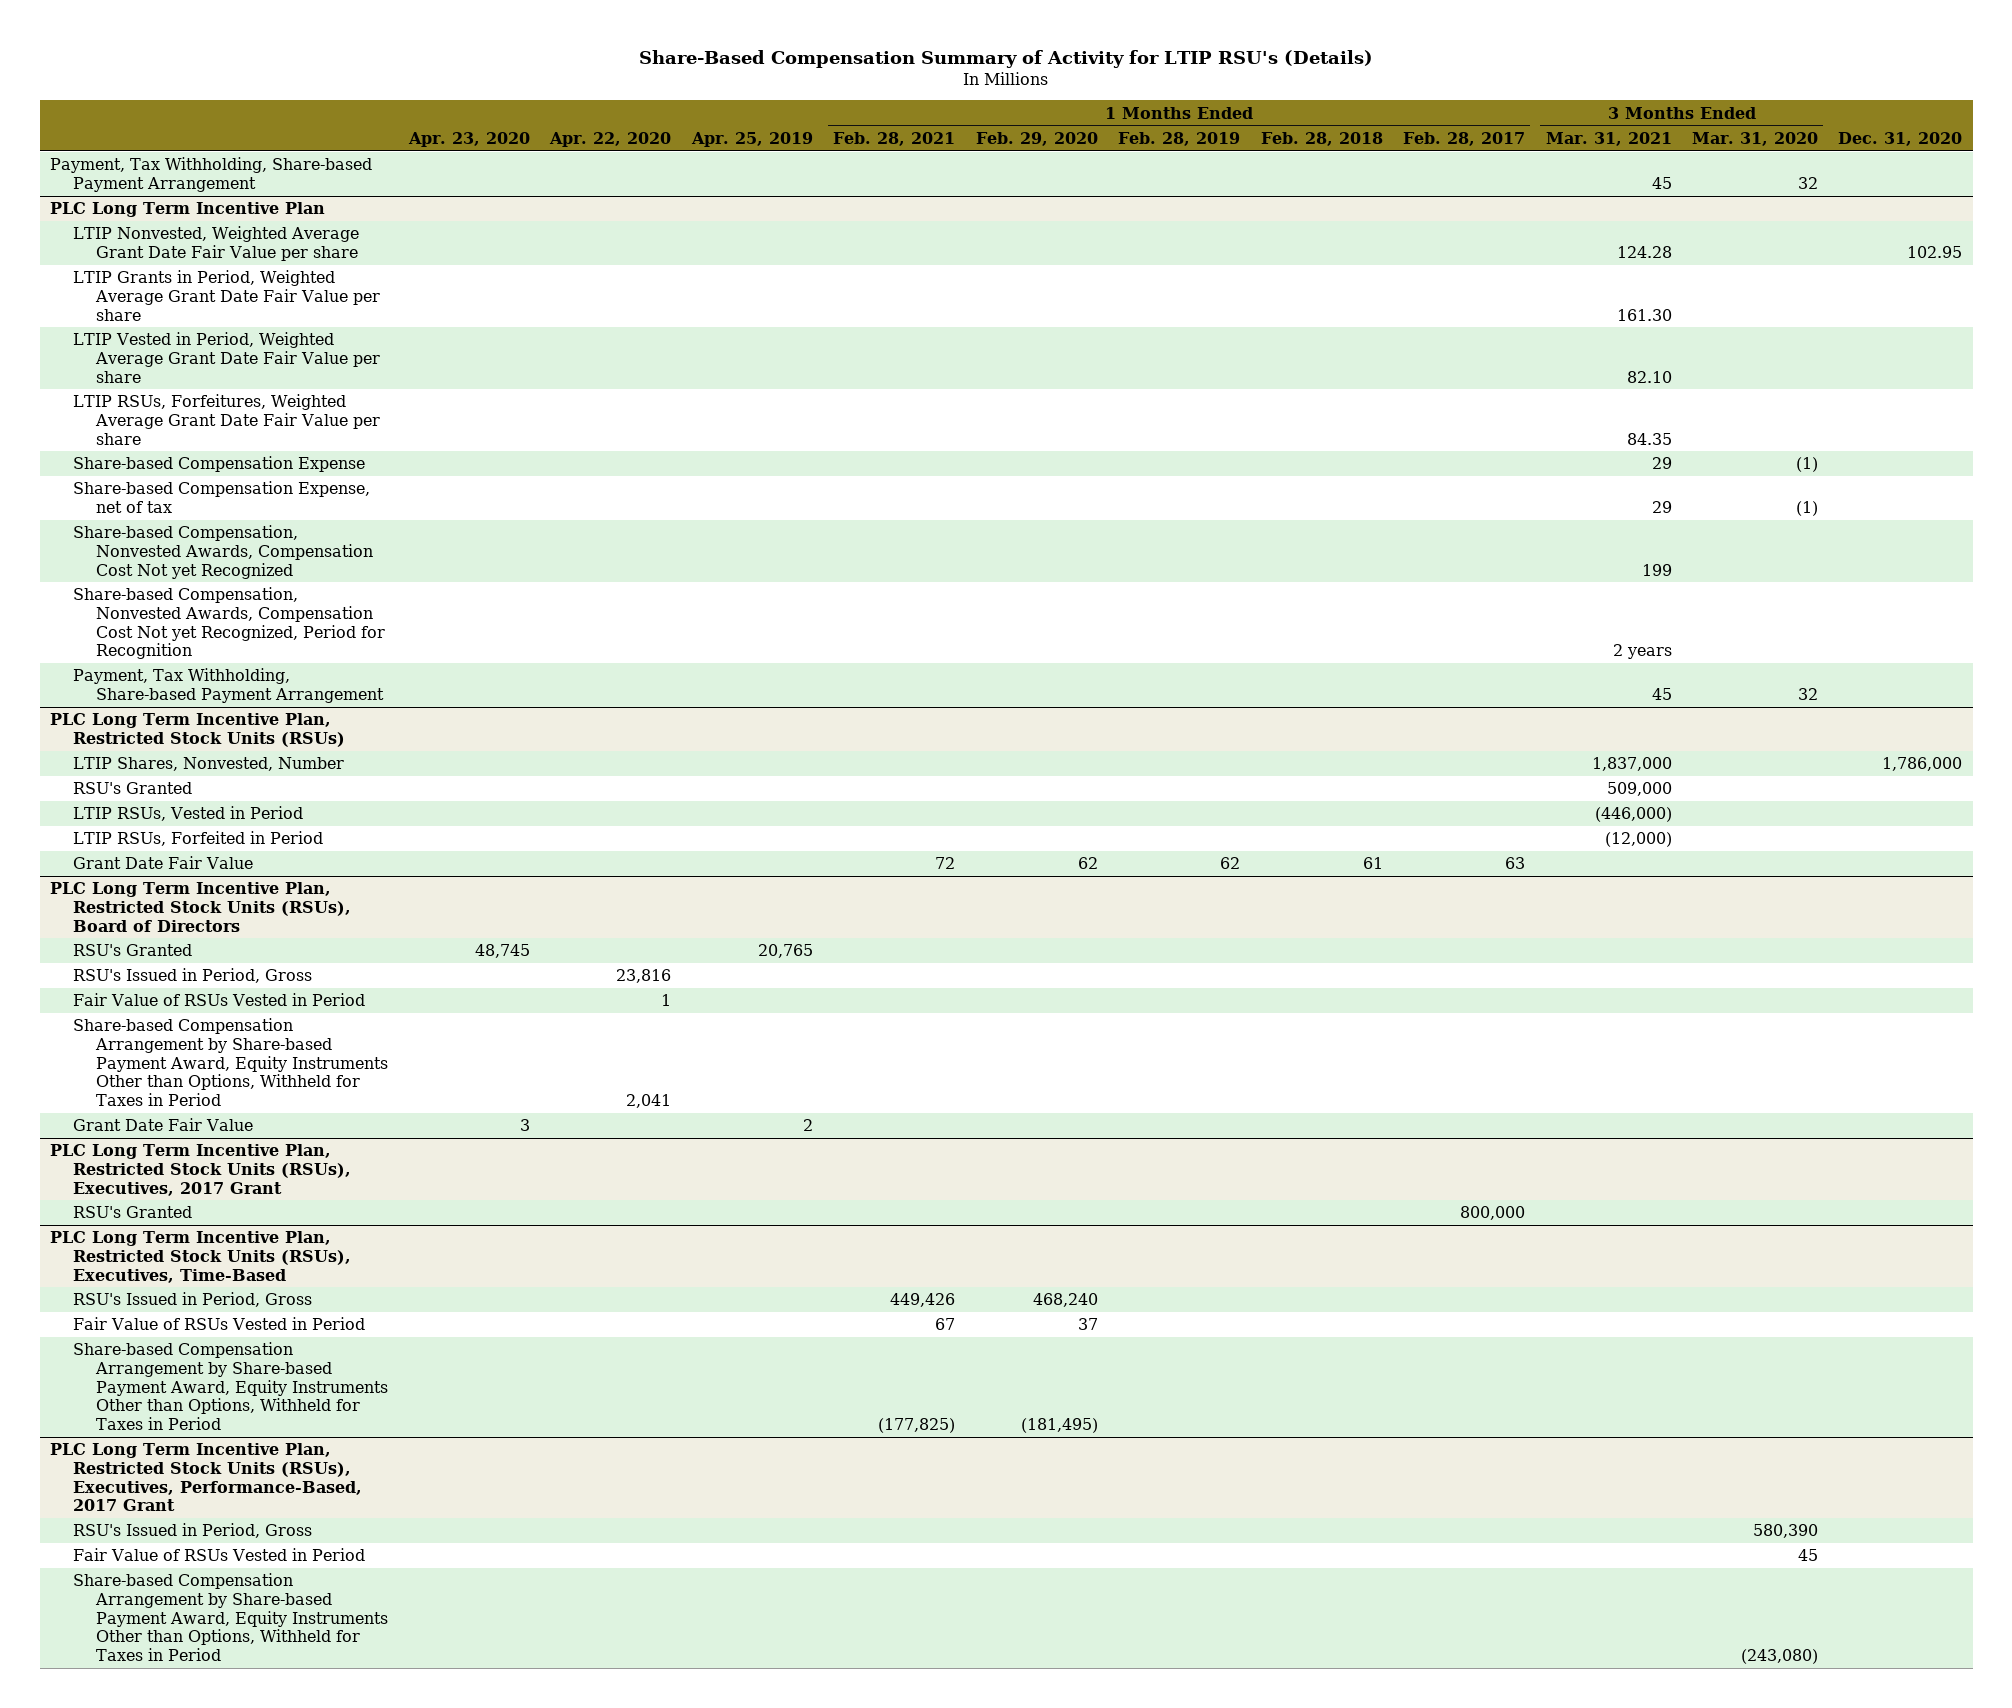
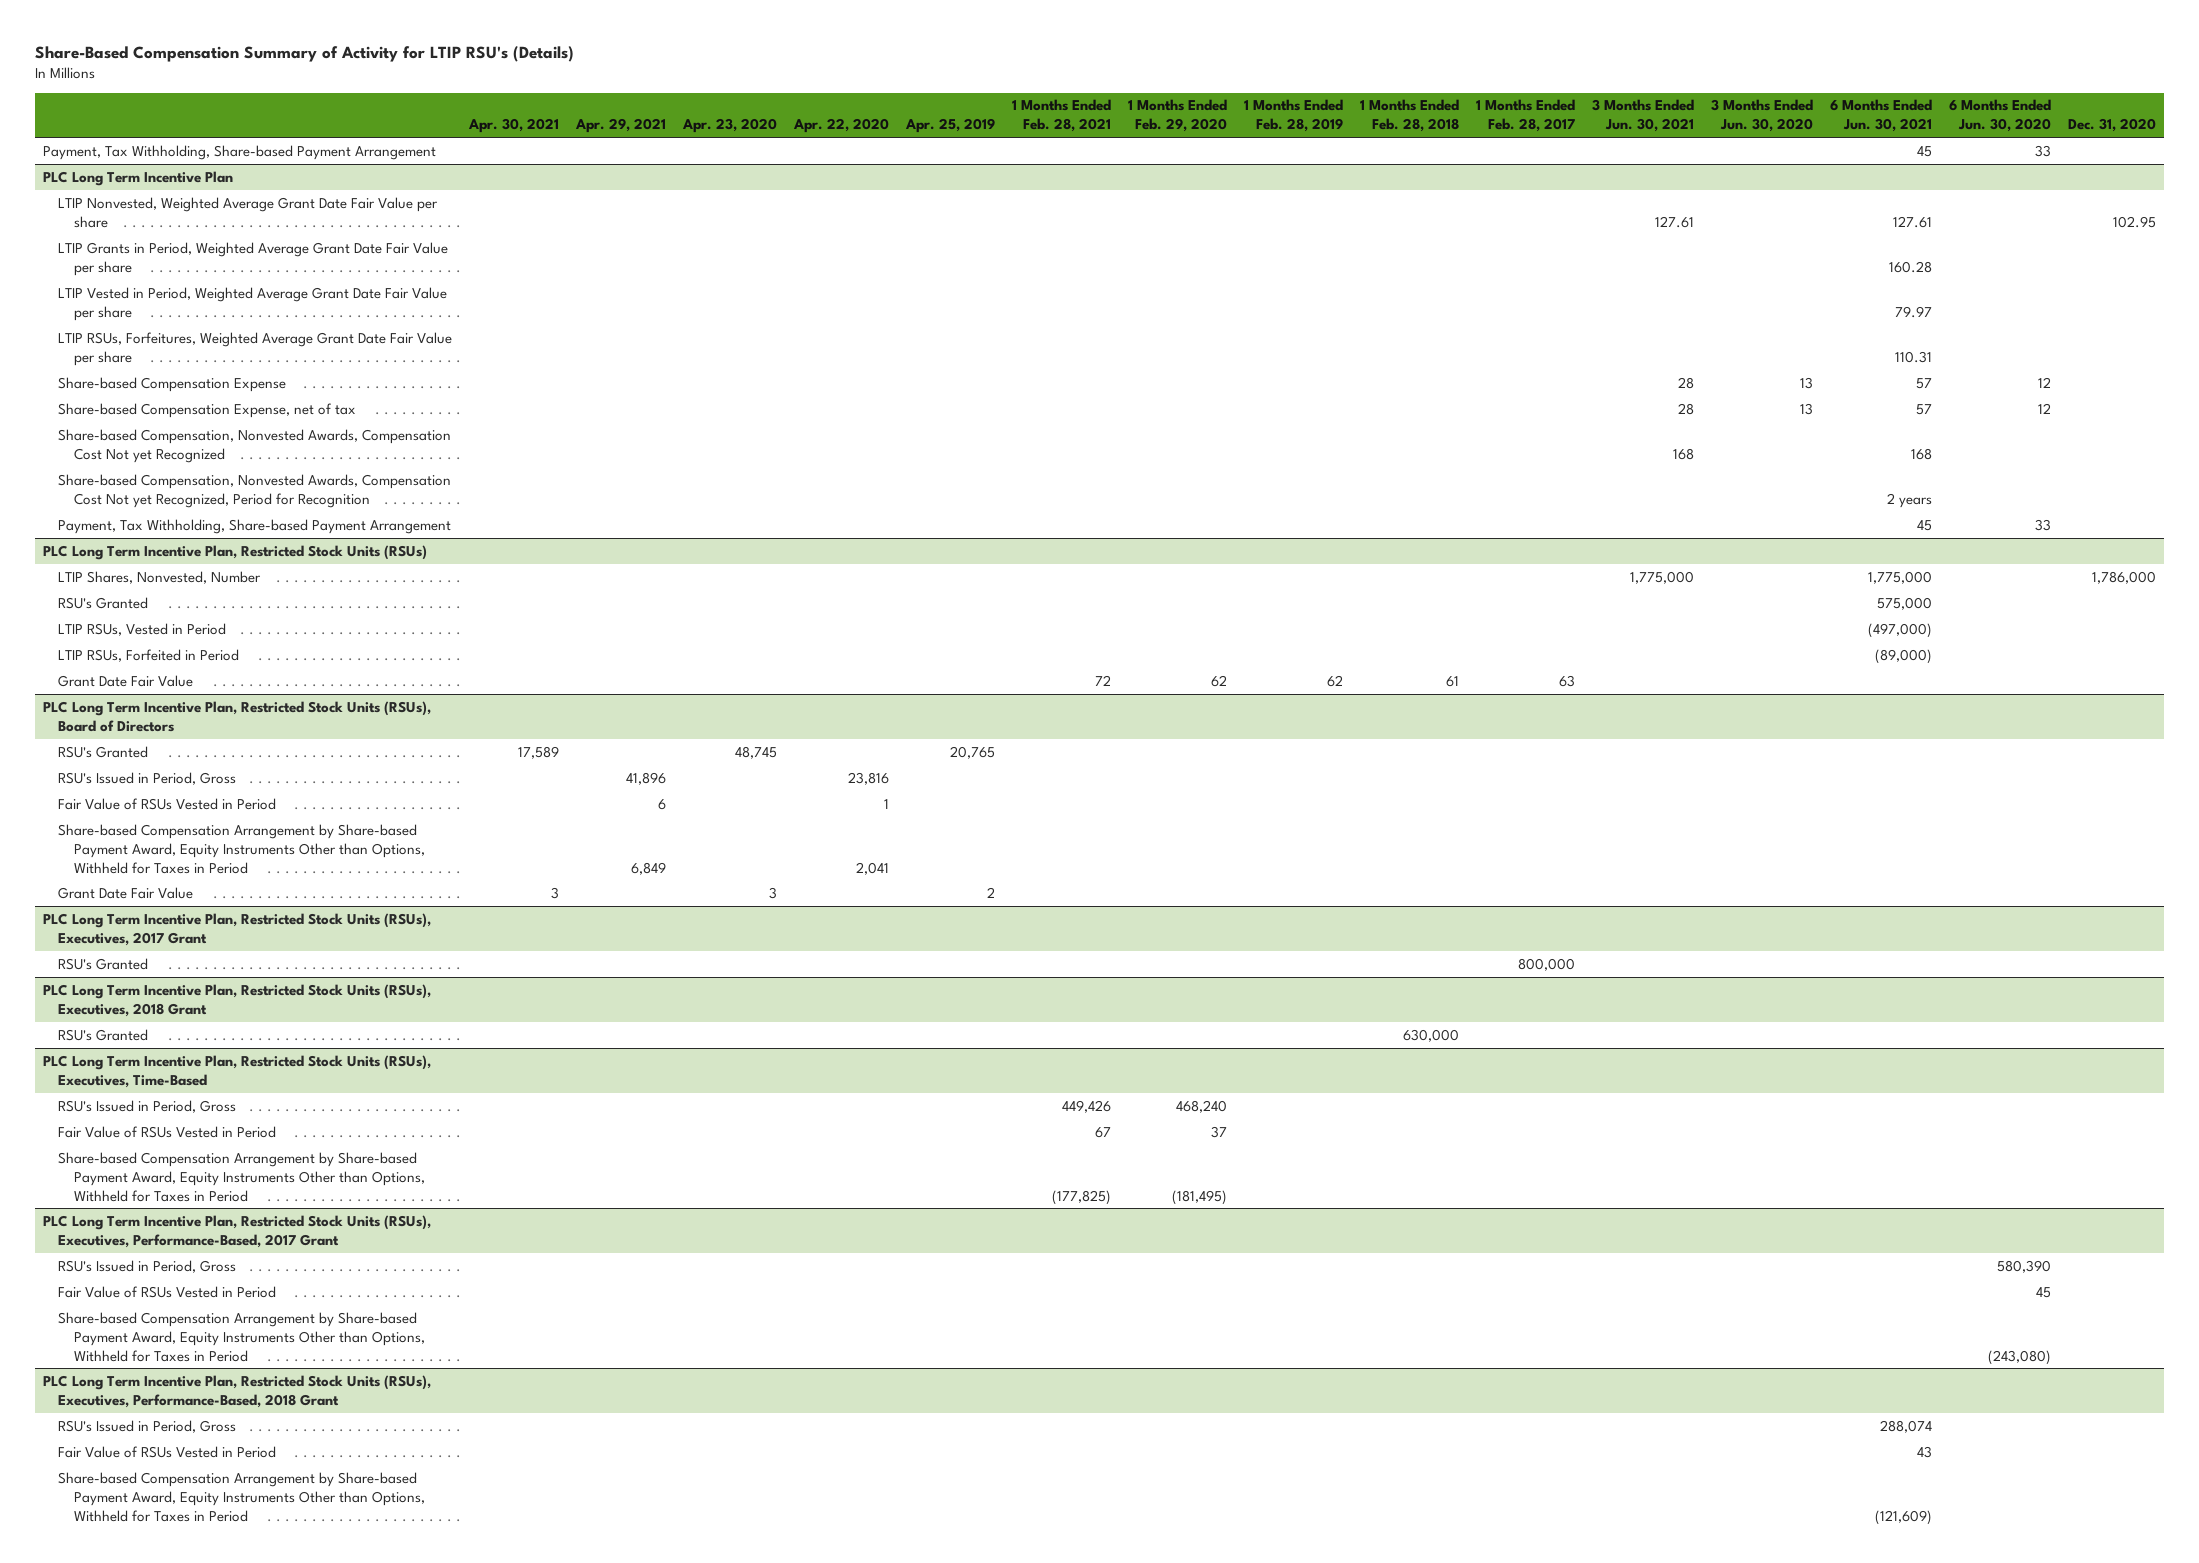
- | Apr. 23, 2020 | Apr. 22, 2020 | Apr. 25, 2019 | 1 Months Ended Feb. 28, 2021 | 1 Months Ended Feb. 29, 2020 | 1 Months Ended Feb. 28, 2019 | 1 Months Ended Feb. 28, 2018 | 1 Months Ended Feb. 28, 2017 | 3 Months Ended Mar. 31, 2021 | 3 Months Ended Mar. 31, 2020 | Dec. 31, 2020
+ | Apr. 30, 2021 | Apr. 29, 2021 | Apr. 23, 2020 | Apr. 22, 2020 | Apr. 25, 2019 | 1 Months Ended Feb. 28, 2021 | 1 Months Ended Feb. 29, 2020 | 1 Months Ended Feb. 28, 2019 | 1 Months Ended Feb. 28, 2018 | 1 Months Ended Feb. 28, 2017 | 3 Months Ended Jun. 30, 2021 | 3 Months Ended Jun. 30, 2020 | 6 Months Ended Jun. 30, 2021 | 6 Months Ended Jun. 30, 2020 | Dec. 31, 2020
+ PLC Long Term Incentive Plan, Restricted Stock Units (RSUs), Executives, 2018 Grant
+ RSU's Granted | | | | | | | | | 630,000 | | | | | |
+ PLC Long Term Incentive Plan, Restricted Stock Units (RSUs), Executives, Performance-Based, 2018 Grant
+ RSU's Issued in Period, Gross | | | | | | | | | | | | | 288,074 | |
+ Fair Value of RSUs Vested in Period | | | | | | | | | | | | | 43 | |
+ Share-based Compensation Arrangement by Share-based Payment Award, Equity Instruments Other than Options, Withheld for Taxes in Period | | | | | | | | | | | | | (121,609) | |

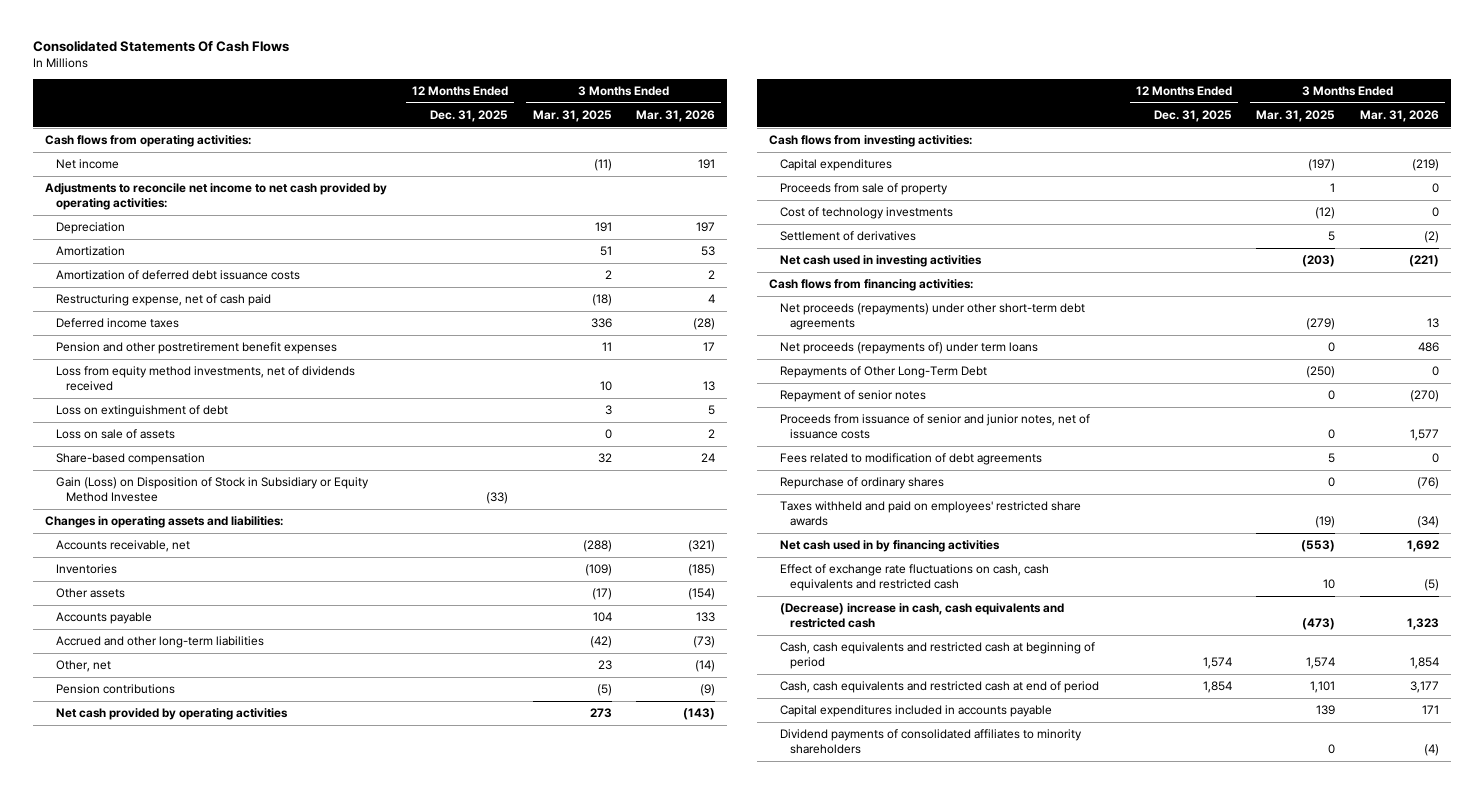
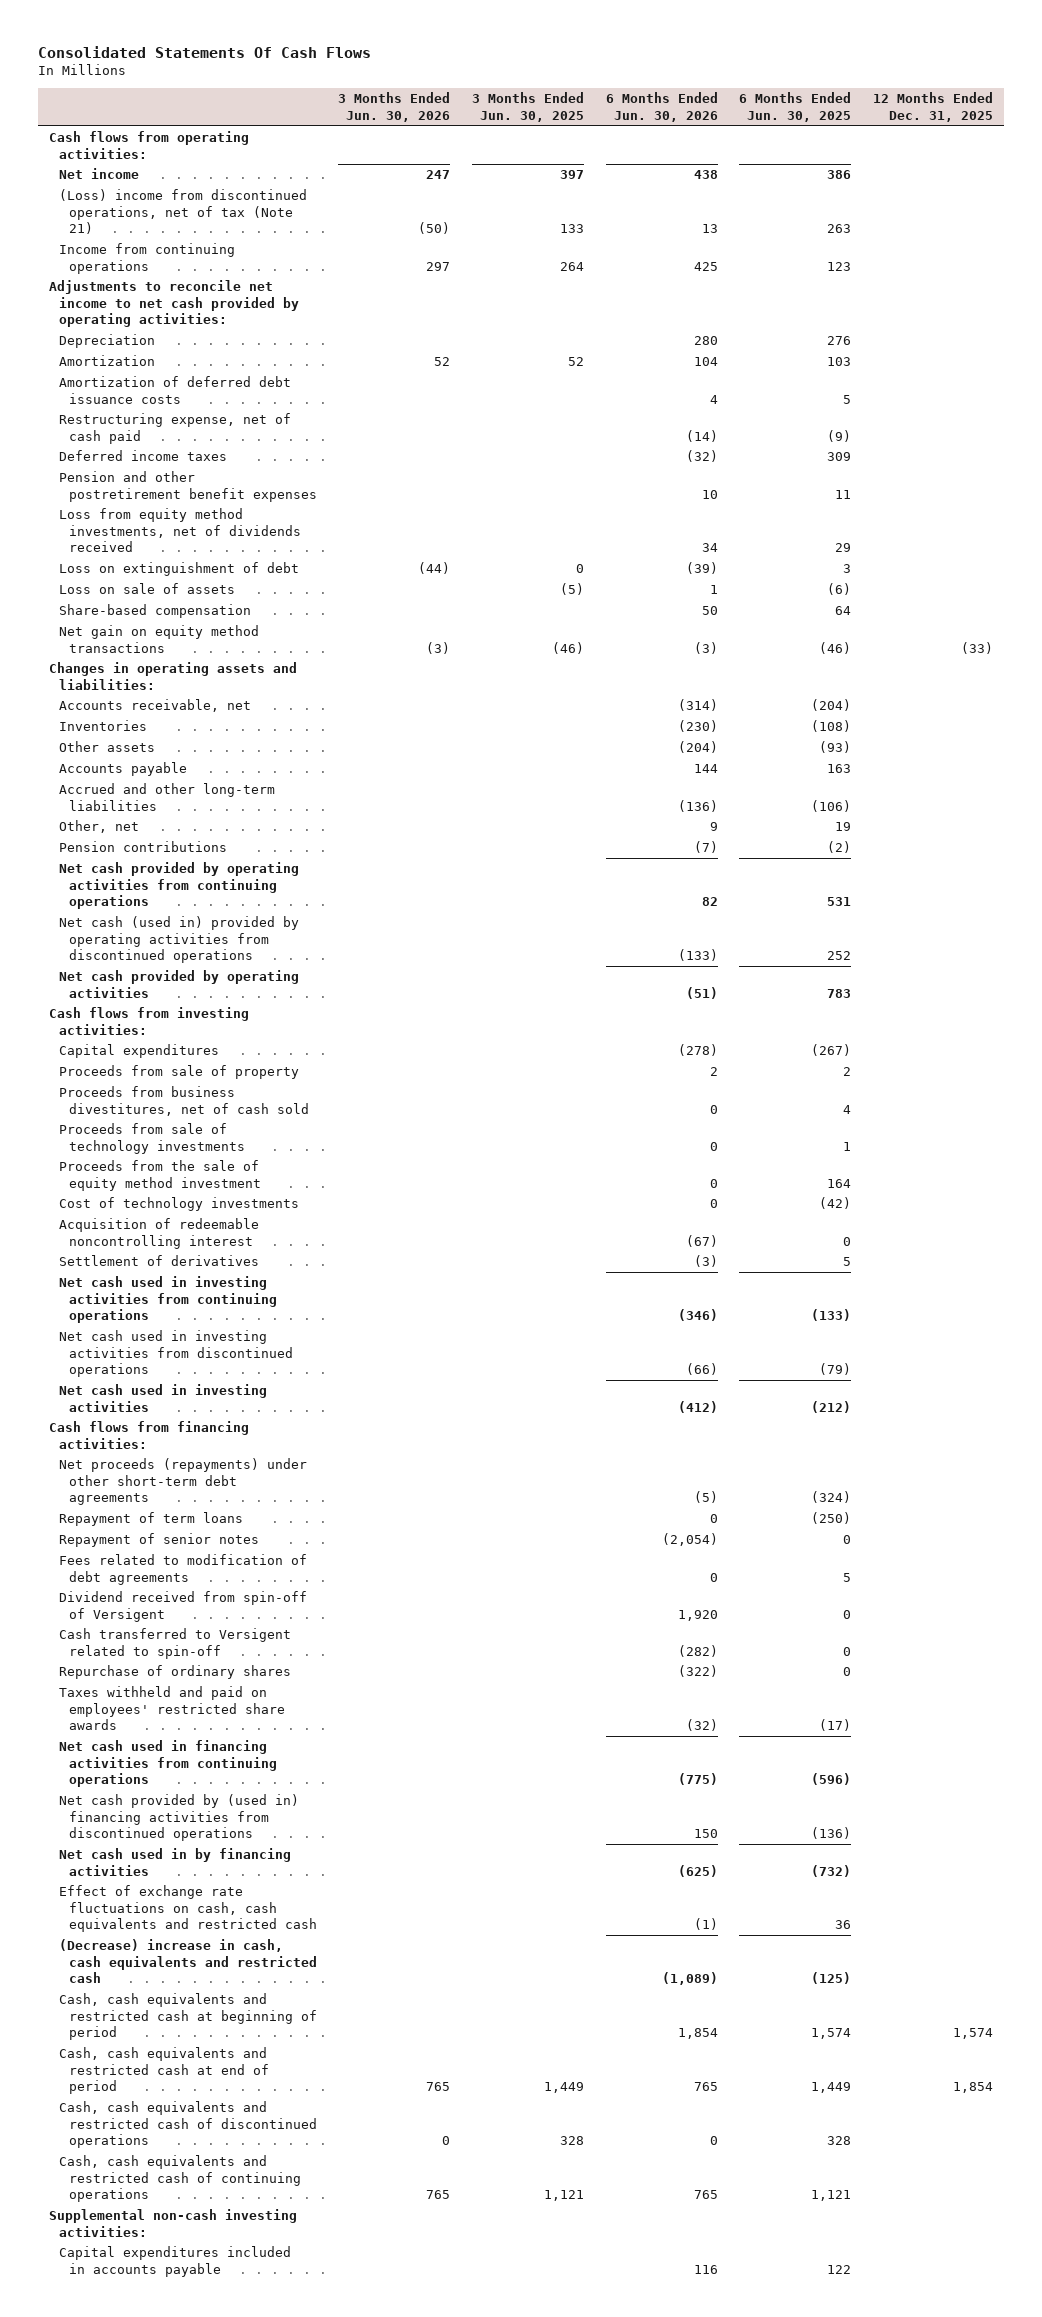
- | 12 Months Ended Dec. 31, 2025 | 3 Months Ended Mar. 31, 2025 | 3 Months Ended Mar. 31, 2026
+ | 3 Months Ended Jun. 30, 2026 | 3 Months Ended Jun. 30, 2025 | 6 Months Ended Jun. 30, 2026 | 6 Months Ended Jun. 30, 2025 | 12 Months Ended Dec. 31, 2025
+ (Loss) income from discontinued operations, net of tax (Note 21) | (50) | 133 | 13 | 263 |
+ Income from continuing operations | 297 | 264 | 425 | 123 |
- Gain (Loss) on Disposition of Stock in Subsidiary or Equity Method Investee | (33) | |
+ Net gain on equity method transactions | (3) | (46) | (3) | (46) | (33)
+ Net cash provided by operating activities from continuing operations | | | 82 | 531 |
+ Net cash (used in) provided by operating activities from discontinued operations | | | (133) | 252 |
+ Proceeds from business divestitures, net of cash sold | | | 0 | 4 |
+ Proceeds from sale of technology investments | | | 0 | 1 |
+ Proceeds from the sale of equity method investment | | | 0 | 164 |
+ Acquisition of redeemable noncontrolling interest | | | (67) | 0 |
+ Net cash used in investing activities from continuing operations | | | (346) | (133) |
+ Net cash used in investing activities from discontinued operations | | | (66) | (79) |
- Net proceeds (repayments of) under term loans | | 0 | 486
- Repayments of Other Long-Term Debt | | (250) | 0
+ Repayment of term loans | | | 0 | (250) |
- Proceeds from issuance of senior and junior notes, net of issuance costs | | 0 | 1,577
+ Dividend received from spin-off of Versigent | | | 1,920 | 0 |
+ Cash transferred to Versigent related to spin-off | | | (282) | 0 |
+ Net cash used in financing activities from continuing operations | | | (775) | (596) |
+ Net cash provided by (used in) financing activities from discontinued operations | | | 150 | (136) |
+ Cash, cash equivalents and restricted cash of discontinued operations | 0 | 328 | 0 | 328 |
+ Cash, cash equivalents and restricted cash of continuing operations | 765 | 1,121 | 765 | 1,121 |
+ Supplemental non-cash investing activities:
- Dividend payments of consolidated affiliates to minority shareholders | | 0 | (4)

